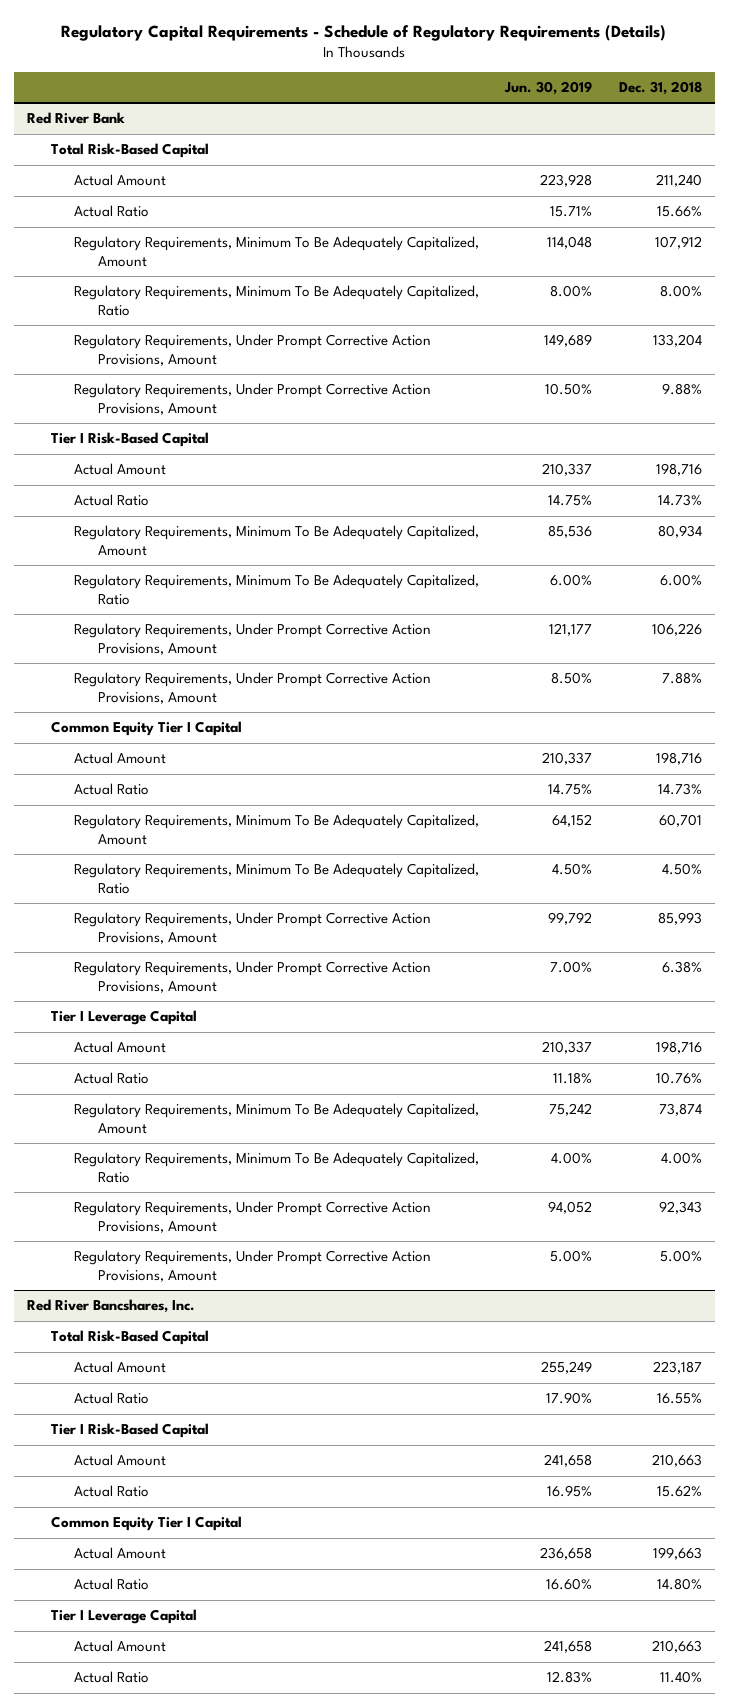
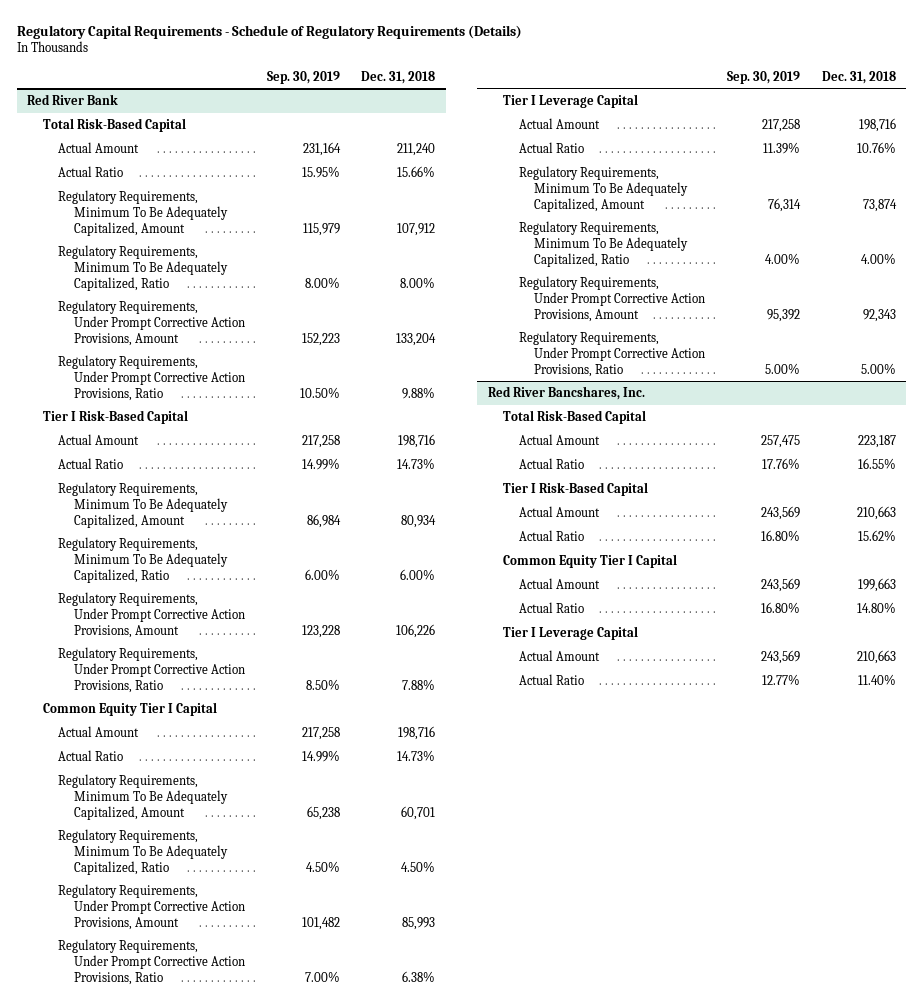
- | Jun. 30, 2019 | Dec. 31, 2018
+ | Sep. 30, 2019 | Dec. 31, 2018
@ Red River Bank
- Regulatory Requirements, Under Prompt Corrective Action Provisions, Amount | 10.50% | 9.88%
+ Regulatory Requirements, Under Prompt Corrective Action Provisions, Ratio | 10.50% | 9.88%
- Regulatory Requirements, Under Prompt Corrective Action Provisions, Amount | 8.50% | 7.88%
+ Regulatory Requirements, Under Prompt Corrective Action Provisions, Ratio | 8.50% | 7.88%
- Regulatory Requirements, Under Prompt Corrective Action Provisions, Amount | 7.00% | 6.38%
+ Regulatory Requirements, Under Prompt Corrective Action Provisions, Ratio | 7.00% | 6.38%
- Regulatory Requirements, Under Prompt Corrective Action Provisions, Amount | 5.00% | 5.00%
+ Regulatory Requirements, Under Prompt Corrective Action Provisions, Ratio | 5.00% | 5.00%

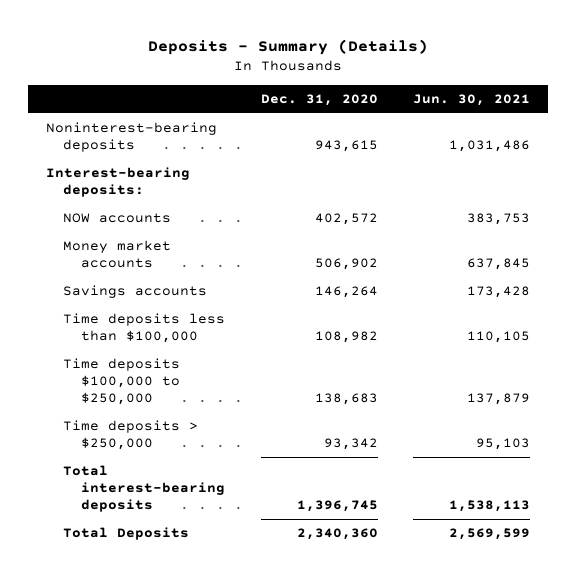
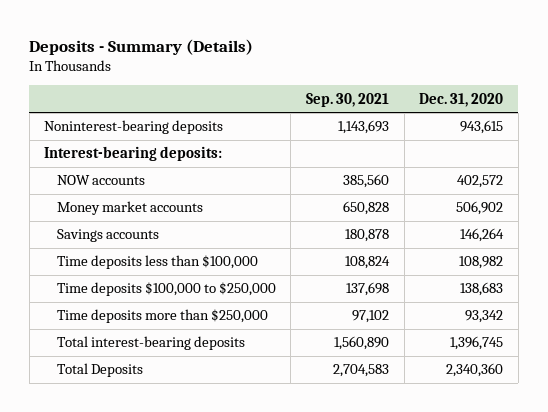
- | Dec. 31, 2020 | Jun. 30, 2021
+ | Sep. 30, 2021 | Dec. 31, 2020
- Time deposits > $250,000 | 93,342 | 95,103
+ Time deposits more than $250,000 | 97,102 | 93,342

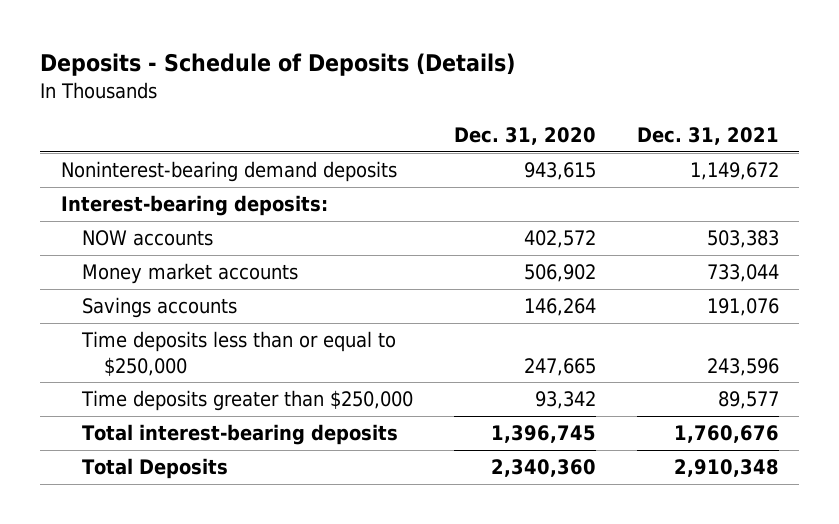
- Deposits - Summary (Details)
+ Deposits - Schedule of Deposits (Details)
- | Sep. 30, 2021 | Dec. 31, 2020
+ | Dec. 31, 2020 | Dec. 31, 2021
- Noninterest-bearing deposits | 1,143,693 | 943,615
+ Noninterest-bearing demand deposits | 943,615 | 1,149,672
- Time deposits less than $100,000 | 108,824 | 108,982
- Time deposits $100,000 to $250,000 | 137,698 | 138,683
- Time deposits more than $250,000 | 97,102 | 93,342
+ Time deposits less than or equal to $250,000 | 247,665 | 243,596
+ Time deposits greater than $250,000 | 93,342 | 89,577

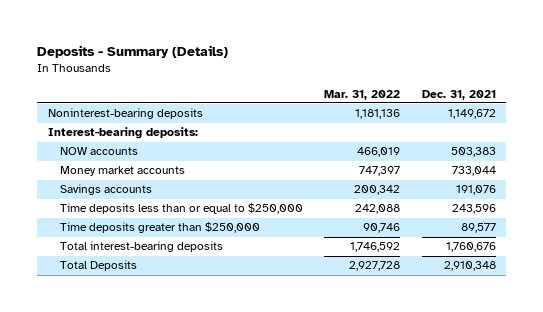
- Deposits - Schedule of Deposits (Details)
+ Deposits - Summary (Details)
- | Dec. 31, 2020 | Dec. 31, 2021
+ | Mar. 31, 2022 | Dec. 31, 2021
- Noninterest-bearing demand deposits | 943,615 | 1,149,672
+ Noninterest-bearing deposits | 1,181,136 | 1,149,672

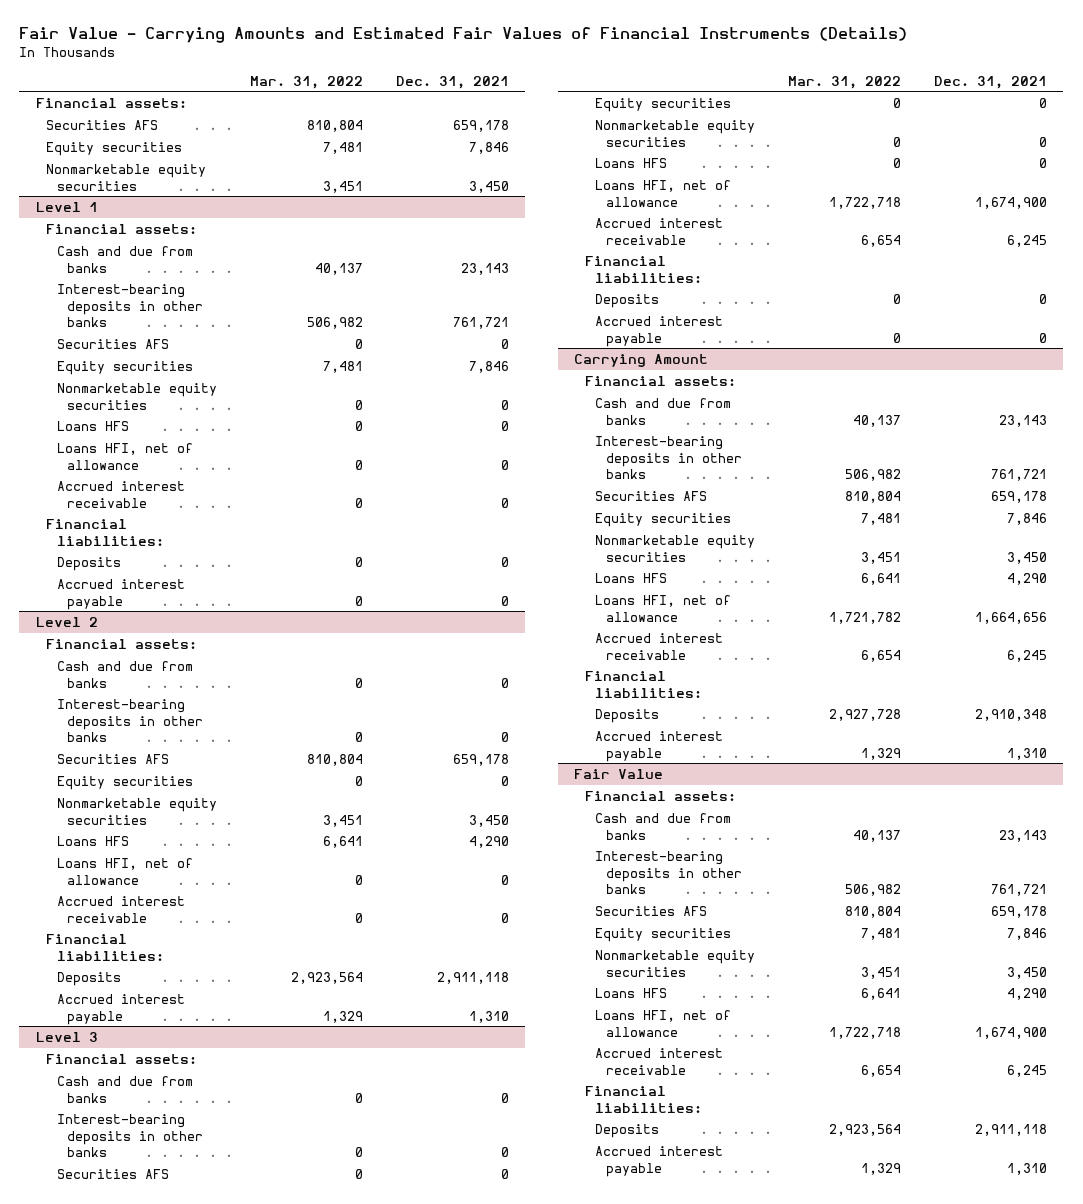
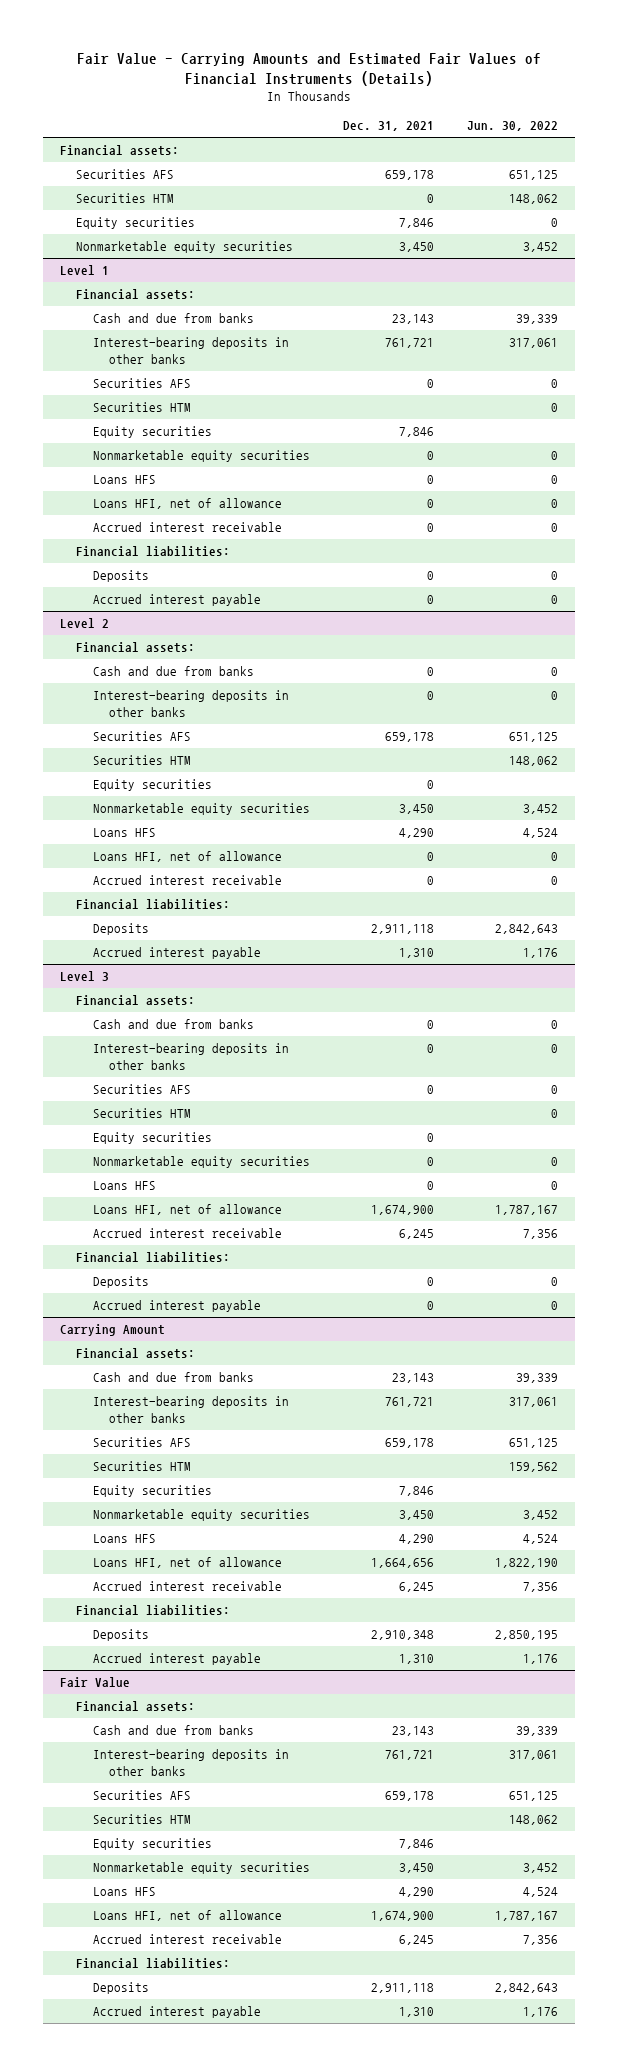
- | Mar. 31, 2022 | Dec. 31, 2021
+ | Dec. 31, 2021 | Jun. 30, 2022
+ Securities HTM | 0 | 148,062
@ Level 1
+ Securities HTM | | 0
@ Level 2
+ Securities HTM | | 148,062
@ Level 3
+ Securities HTM | | 0
@ Carrying Amount
+ Securities HTM | | 159,562
@ Fair Value
+ Securities HTM | | 148,062

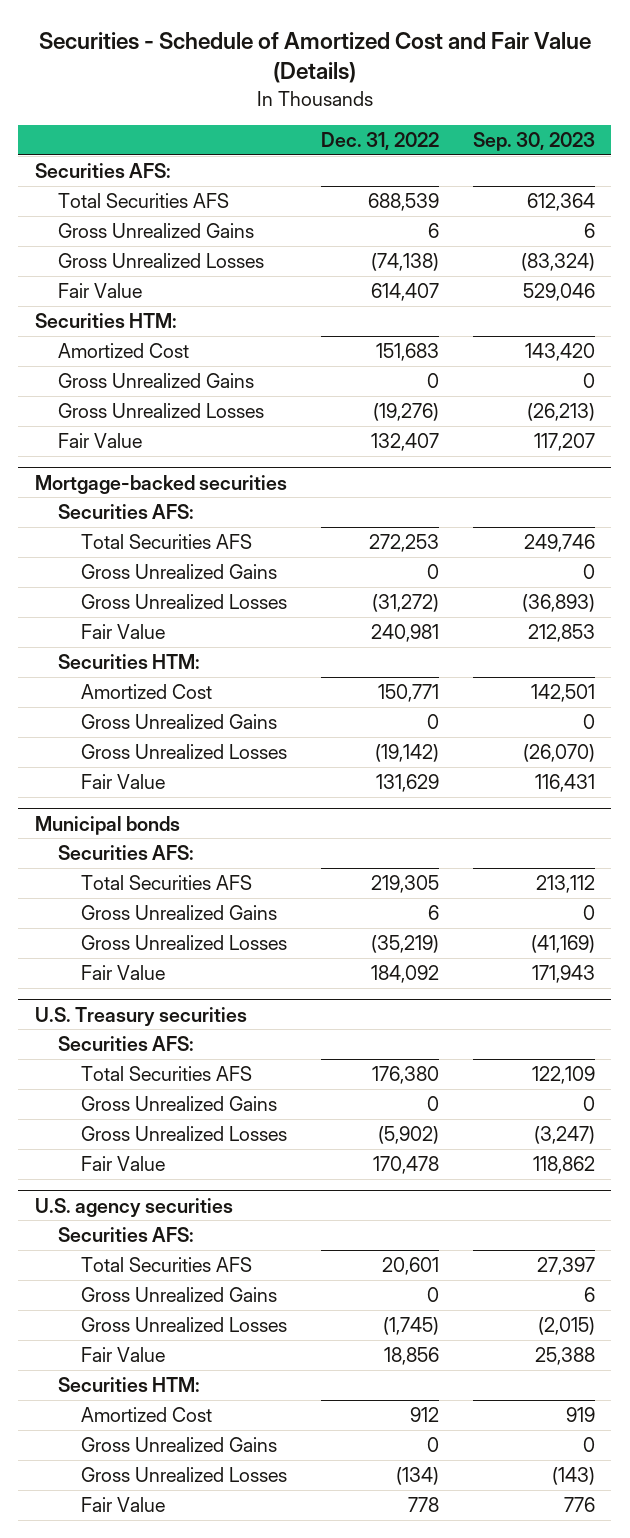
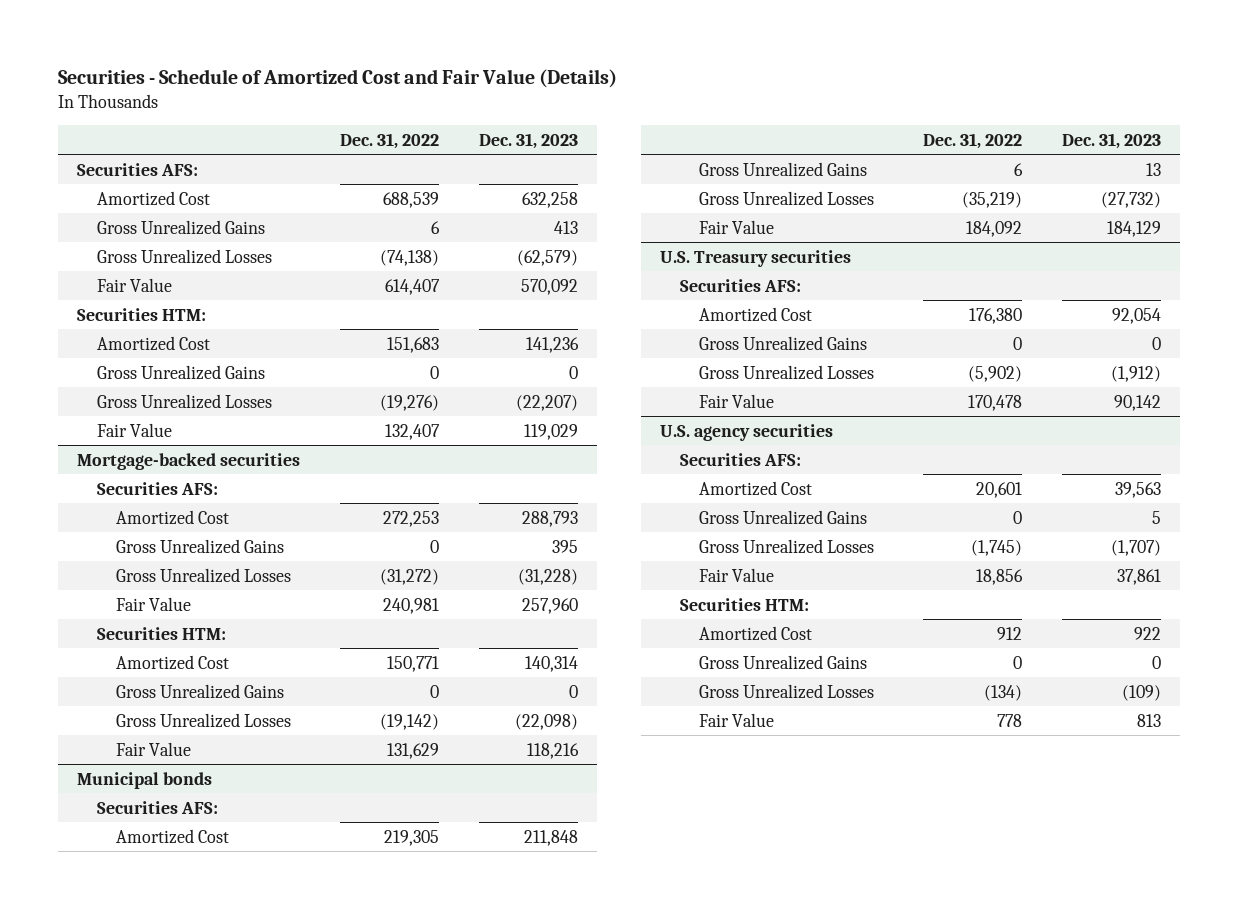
- | Dec. 31, 2022 | Sep. 30, 2023
+ | Dec. 31, 2022 | Dec. 31, 2023
- Total Securities AFS | 688,539 | 612,364
+ Amortized Cost | 688,539 | 632,258
@ Mortgage-backed securities
- Total Securities AFS | 272,253 | 249,746
+ Amortized Cost | 272,253 | 288,793
@ Municipal bonds
- Total Securities AFS | 219,305 | 213,112
+ Amortized Cost | 219,305 | 211,848
@ U.S. Treasury securities
- Total Securities AFS | 176,380 | 122,109
+ Amortized Cost | 176,380 | 92,054
@ U.S. agency securities
- Total Securities AFS | 20,601 | 27,397
+ Amortized Cost | 20,601 | 39,563

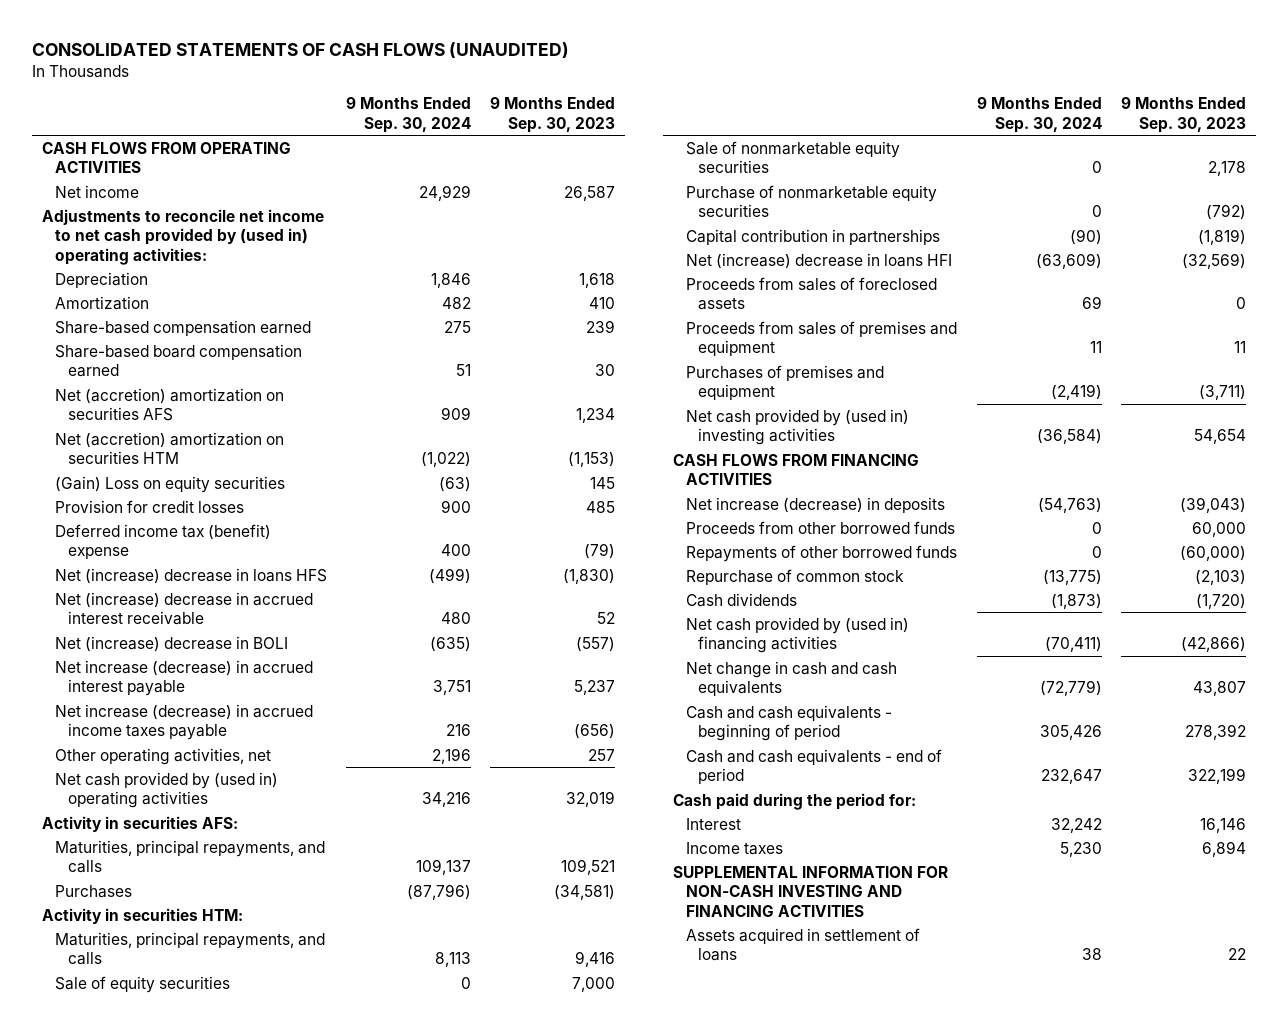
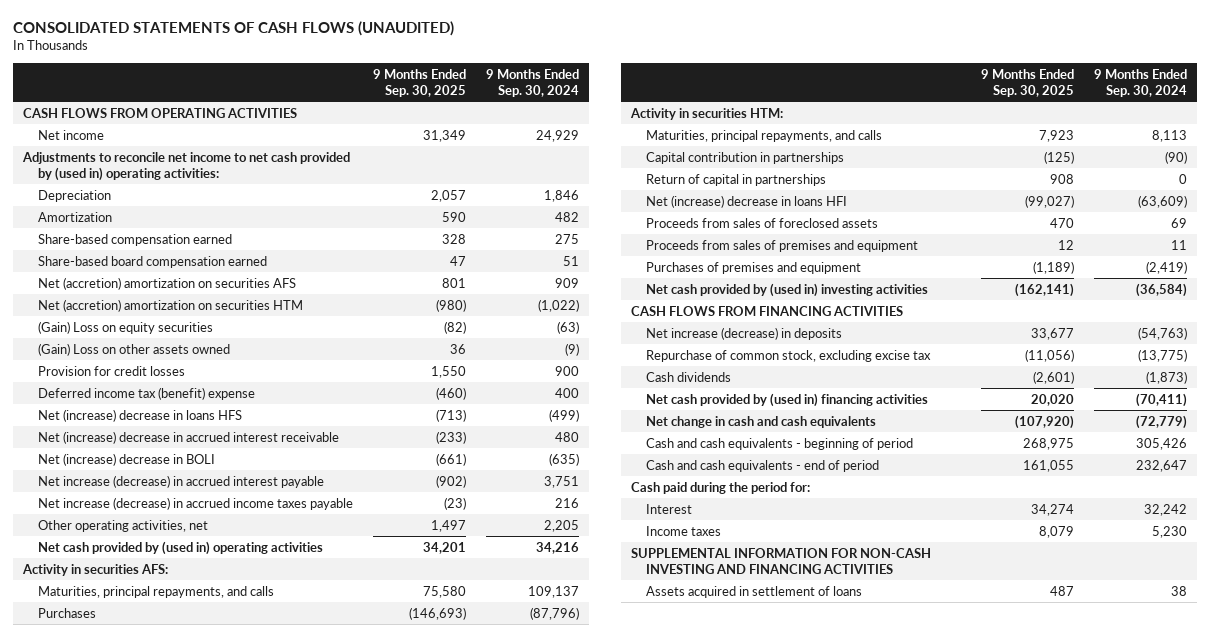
- | 9 Months Ended Sep. 30, 2024 | 9 Months Ended Sep. 30, 2023
+ | 9 Months Ended Sep. 30, 2025 | 9 Months Ended Sep. 30, 2024
+ (Gain) Loss on other assets owned | 36 | (9)
- Other operating activities, net | 2,196 | 257
+ Other operating activities, net | 1,497 | 2,205
- Sale of equity securities | 0 | 7,000
- Sale of nonmarketable equity securities | 0 | 2,178
- Purchase of nonmarketable equity securities | 0 | (792)
+ Return of capital in partnerships | 908 | 0
- Proceeds from other borrowed funds | 0 | 60,000
- Repayments of other borrowed funds | 0 | (60,000)
- Repurchase of common stock | (13,775) | (2,103)
+ Repurchase of common stock, excluding excise tax | (11,056) | (13,775)

